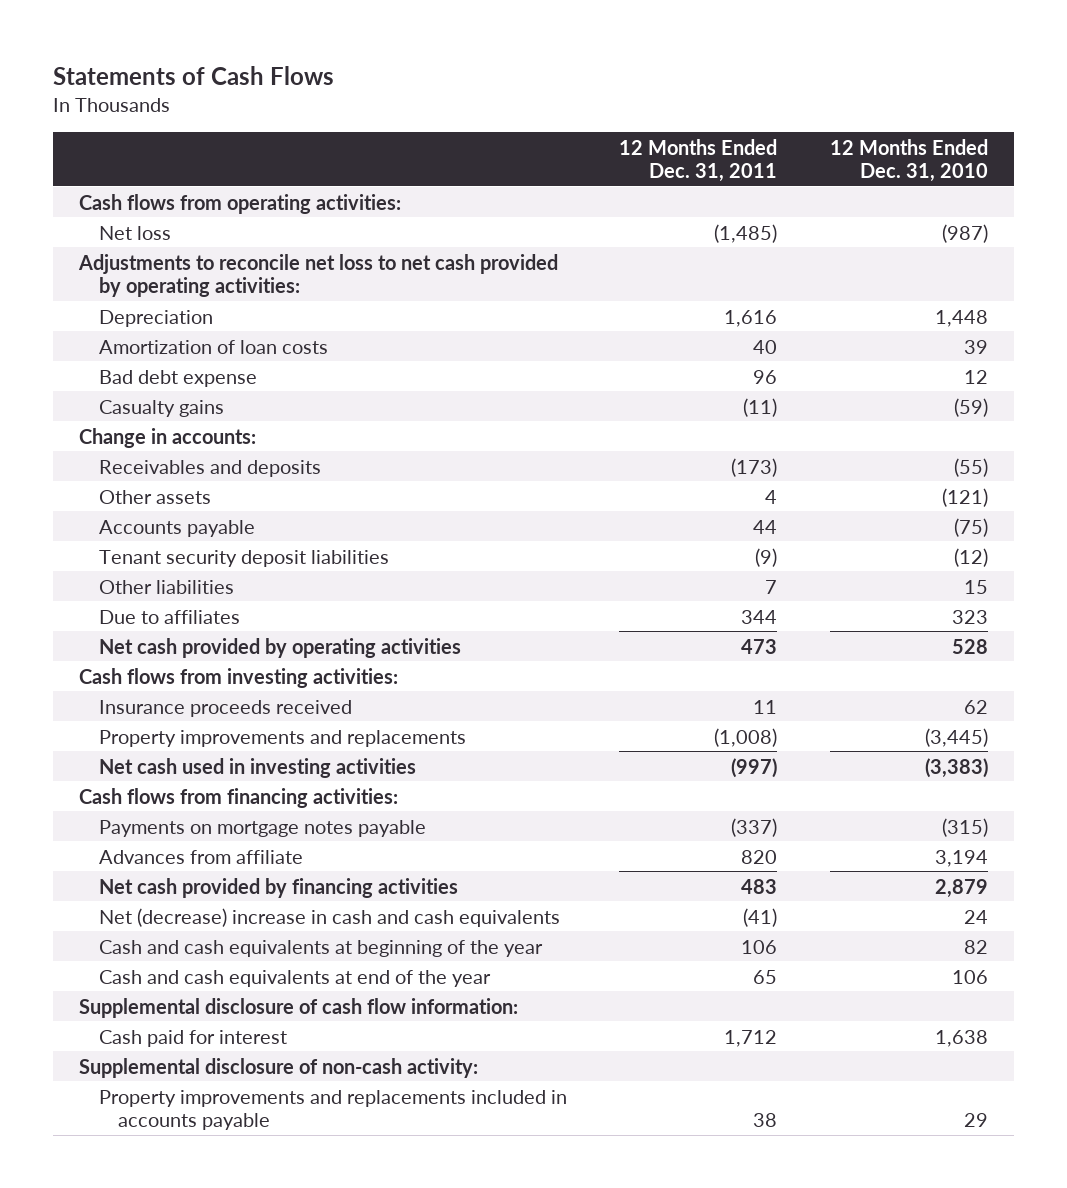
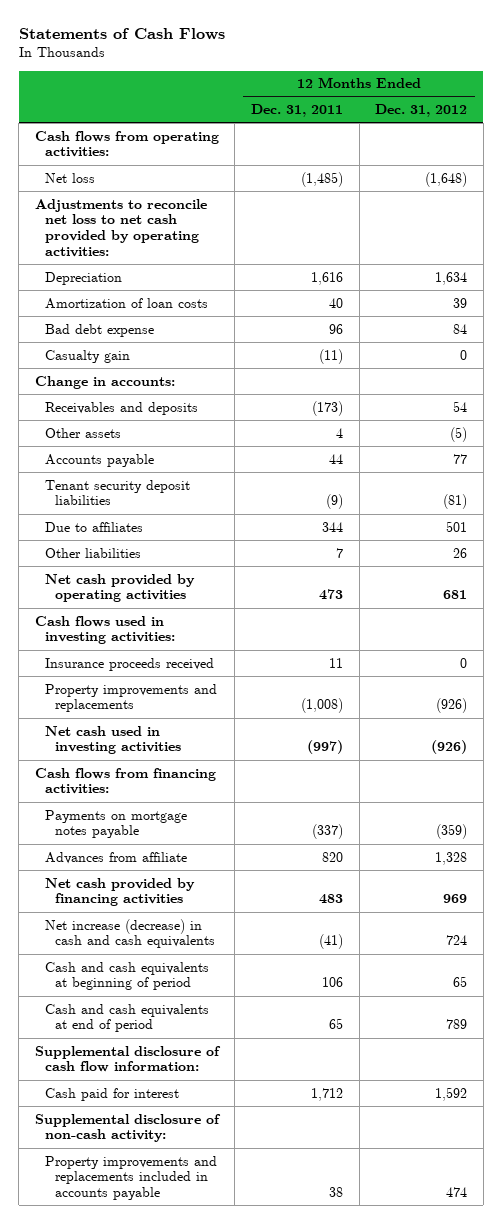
- | 12 Months Ended Dec. 31, 2011 | 12 Months Ended Dec. 31, 2010
+ | 12 Months Ended Dec. 31, 2011 | 12 Months Ended Dec. 31, 2012
- Casualty gains | (11) | (59)
+ Casualty gain | (11) | 0
moved down: Other liabilities | 7 | 26
- Cash flows from investing activities:
+ Cash flows used in investing activities:
- Net (decrease) increase in cash and cash equivalents | (41) | 24
- Cash and cash equivalents at beginning of the year | 106 | 82
- Cash and cash equivalents at end of the year | 65 | 106
+ Net increase (decrease) in cash and cash equivalents | (41) | 724
+ Cash and cash equivalents at beginning of period | 106 | 65
+ Cash and cash equivalents at end of period | 65 | 789

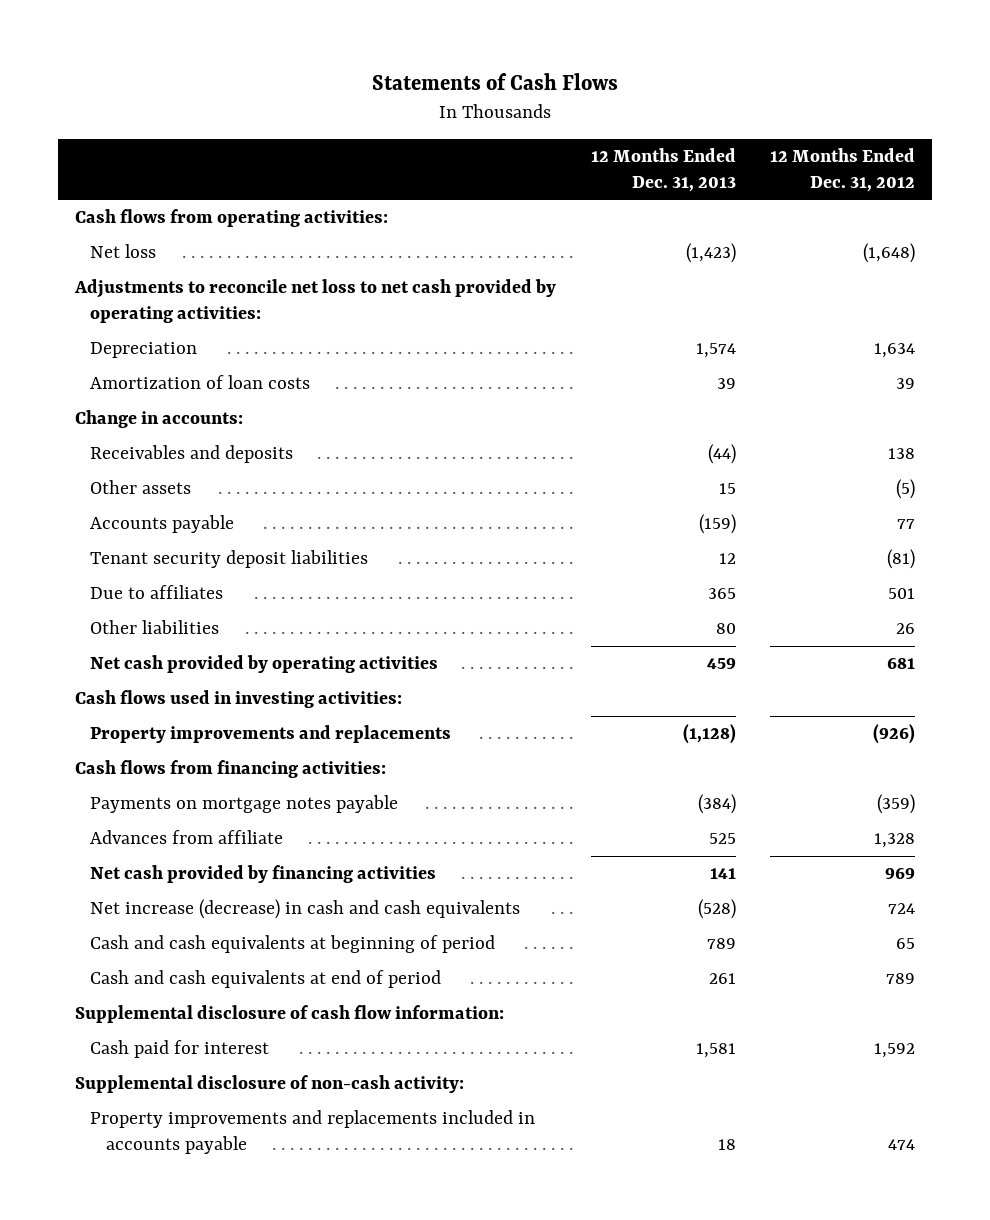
- | 12 Months Ended Dec. 31, 2011 | 12 Months Ended Dec. 31, 2012
+ | 12 Months Ended Dec. 31, 2013 | 12 Months Ended Dec. 31, 2012
- Bad debt expense | 96 | 84
- Casualty gain | (11) | 0
- Receivables and deposits | (173) | 54
+ Receivables and deposits | (44) | 138
- Insurance proceeds received | 11 | 0
- Net cash used in investing activities | (997) | (926)

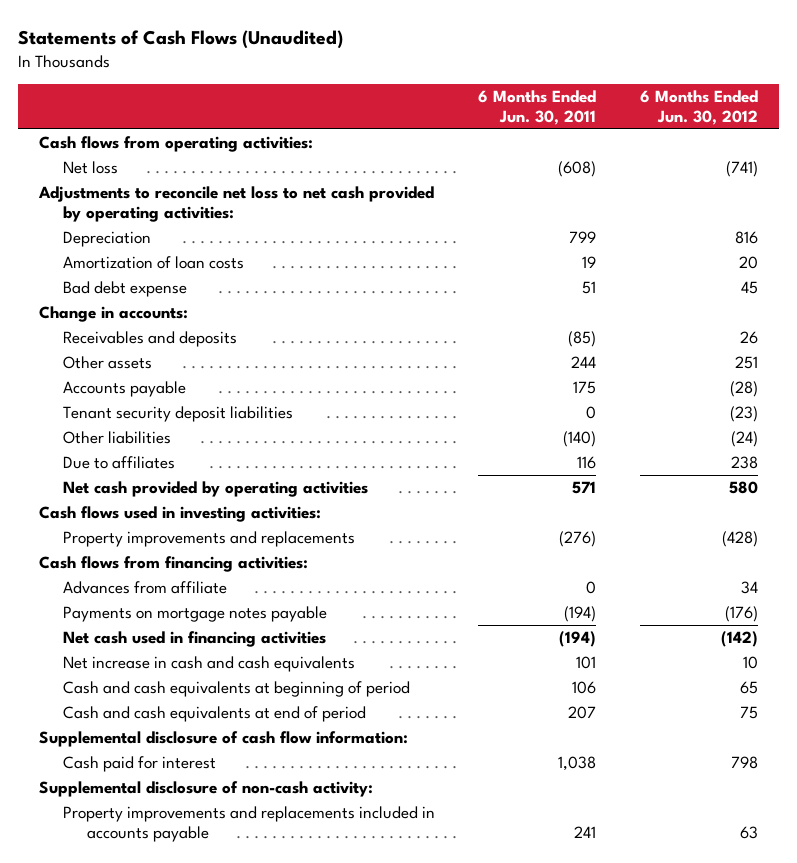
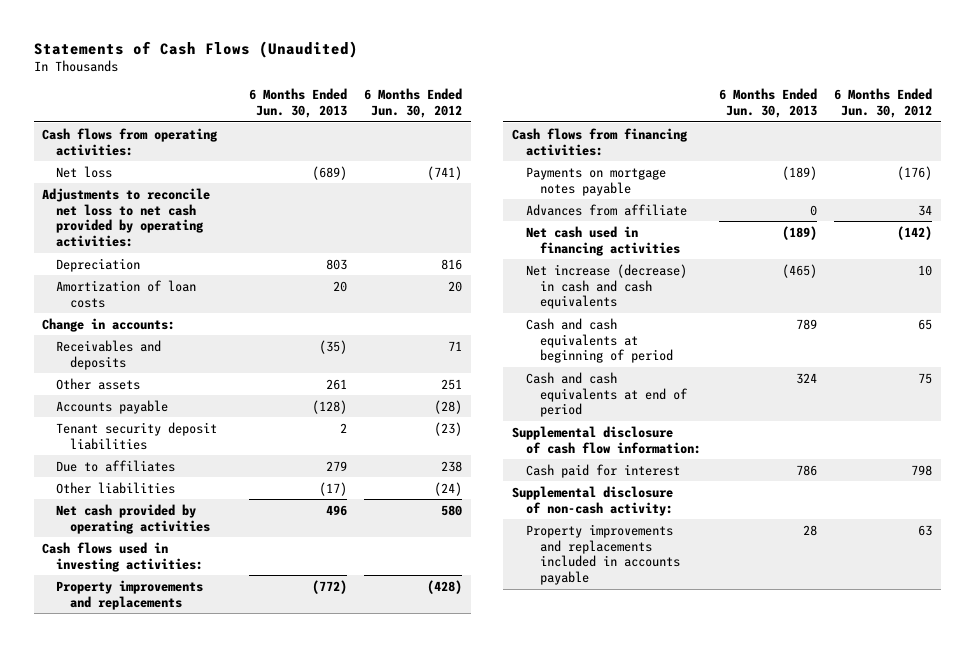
- | 6 Months Ended Jun. 30, 2011 | 6 Months Ended Jun. 30, 2012
+ | 6 Months Ended Jun. 30, 2013 | 6 Months Ended Jun. 30, 2012
- Bad debt expense | 51 | 45
- Receivables and deposits | (85) | 26
+ Receivables and deposits | (35) | 71
moved down: Other liabilities | (17) | (24)
moved down: Advances from affiliate | 0 | 34
- Net increase in cash and cash equivalents | 101 | 10
+ Net increase (decrease) in cash and cash equivalents | (465) | 10

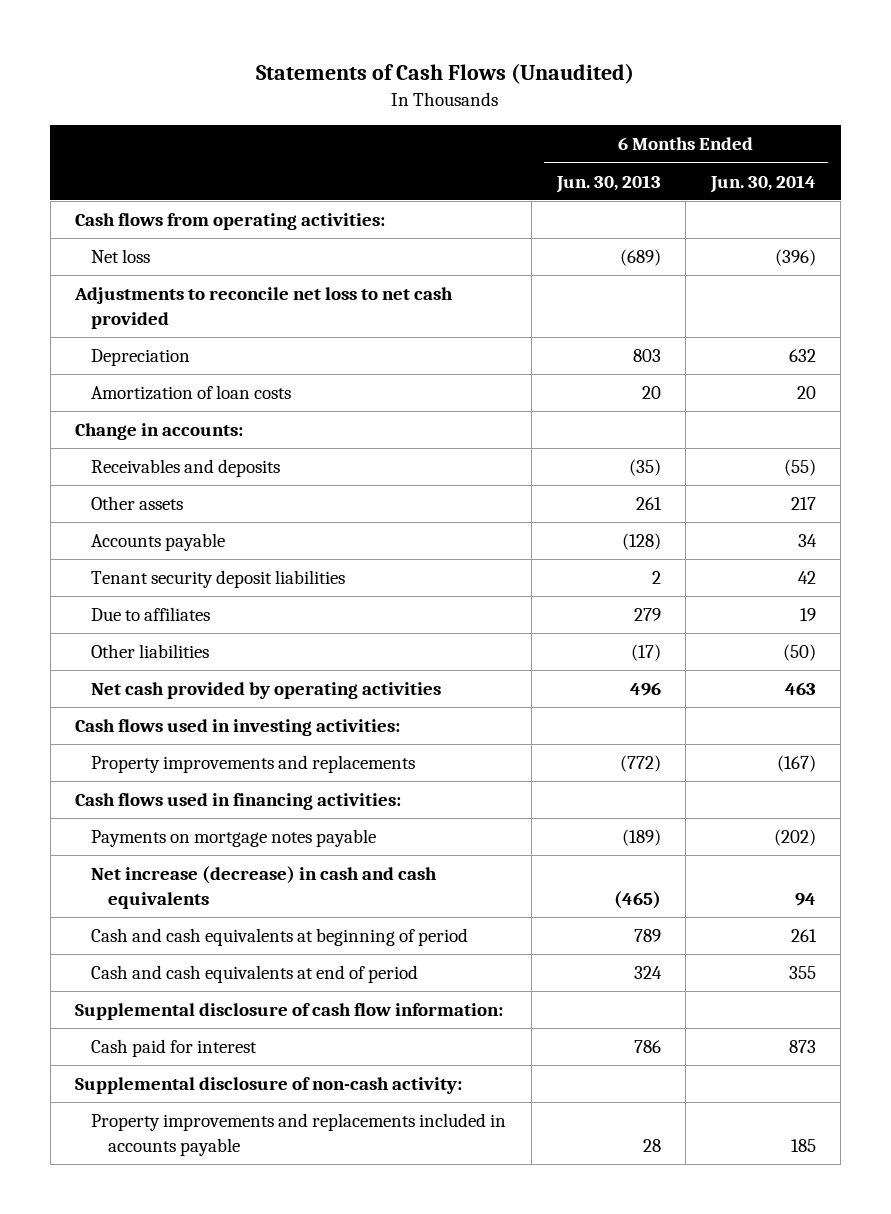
- | 6 Months Ended Jun. 30, 2013 | 6 Months Ended Jun. 30, 2012
+ | 6 Months Ended Jun. 30, 2013 | 6 Months Ended Jun. 30, 2014
- Adjustments to reconcile net loss to net cash provided by operating activities:
+ Adjustments to reconcile net loss to net cash provided
- Cash flows from financing activities:
+ Cash flows used in financing activities:
- Advances from affiliate | 0 | 34
- Net cash used in financing activities | (189) | (142)

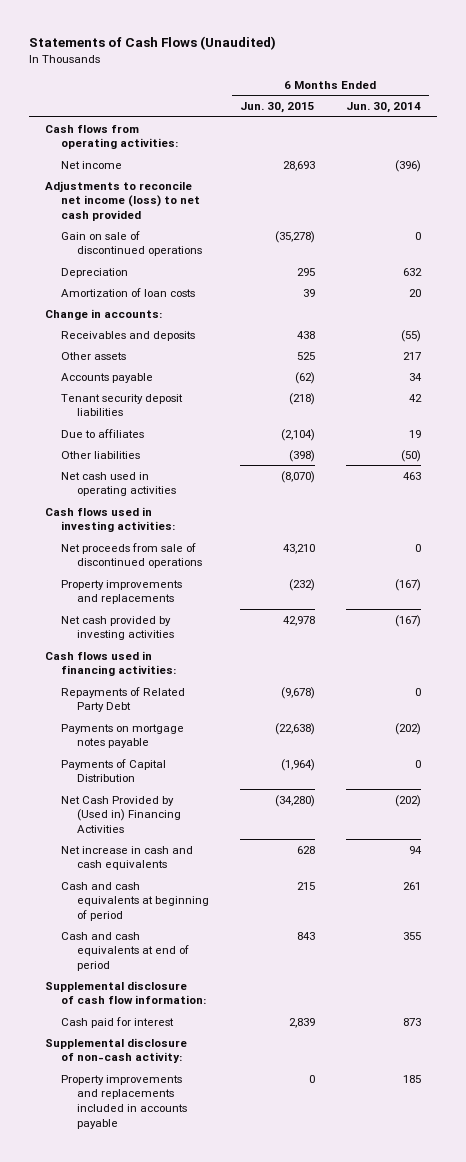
- | 6 Months Ended Jun. 30, 2013 | 6 Months Ended Jun. 30, 2014
+ | 6 Months Ended Jun. 30, 2015 | 6 Months Ended Jun. 30, 2014
- Net loss | (689) | (396)
- Adjustments to reconcile net loss to net cash provided
+ Net income | 28,693 | (396)
+ Adjustments to reconcile net income (loss) to net cash provided
+ Gain on sale of discontinued operations | (35,278) | 0
- Net cash provided by operating activities | 496 | 463
+ Net cash used in operating activities | (8,070) | 463
+ Net proceeds from sale of discontinued operations | 43,210 | 0
+ Net cash provided by investing activities | 42,978 | (167)
+ Repayments of Related Party Debt | (9,678) | 0
- Net increase (decrease) in cash and cash equivalents | (465) | 94
+ Payments of Capital Distribution | (1,964) | 0
+ Net Cash Provided by (Used in) Financing Activities | (34,280) | (202)
+ Net increase in cash and cash equivalents | 628 | 94

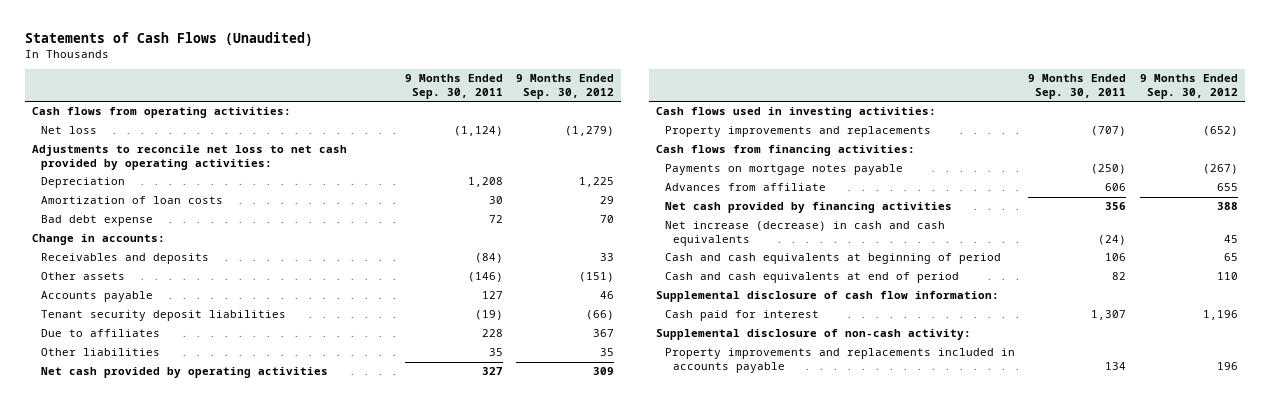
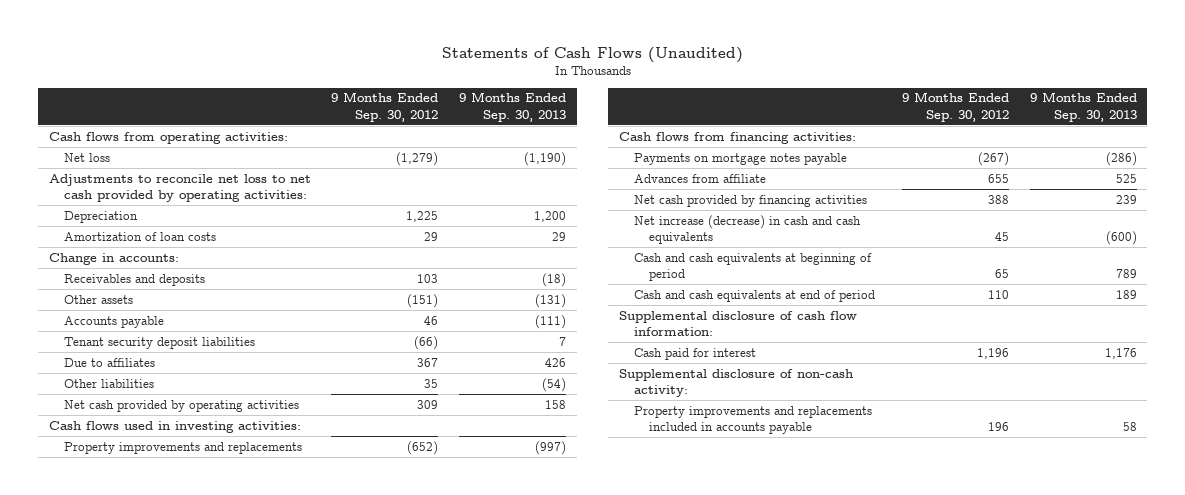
- | 9 Months Ended Sep. 30, 2011 | 9 Months Ended Sep. 30, 2012
+ | 9 Months Ended Sep. 30, 2012 | 9 Months Ended Sep. 30, 2013
- Bad debt expense | 72 | 70
- Receivables and deposits | (84) | 33
+ Receivables and deposits | 103 | (18)

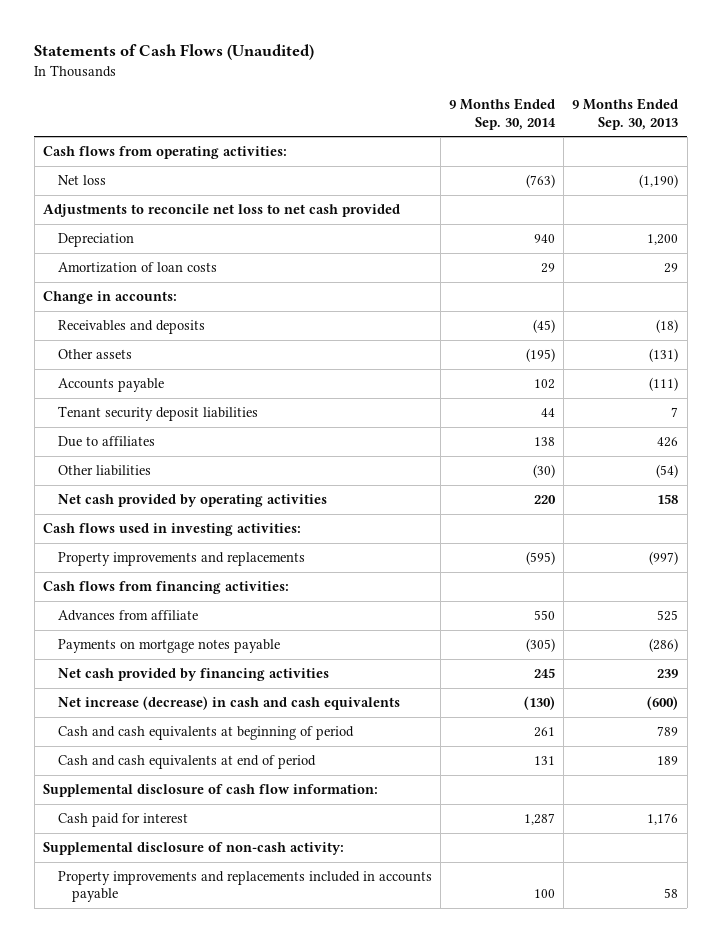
- | 9 Months Ended Sep. 30, 2012 | 9 Months Ended Sep. 30, 2013
+ | 9 Months Ended Sep. 30, 2014 | 9 Months Ended Sep. 30, 2013
- Adjustments to reconcile net loss to net cash provided by operating activities:
+ Adjustments to reconcile net loss to net cash provided
moved down: Payments on mortgage notes payable | (305) | (286)

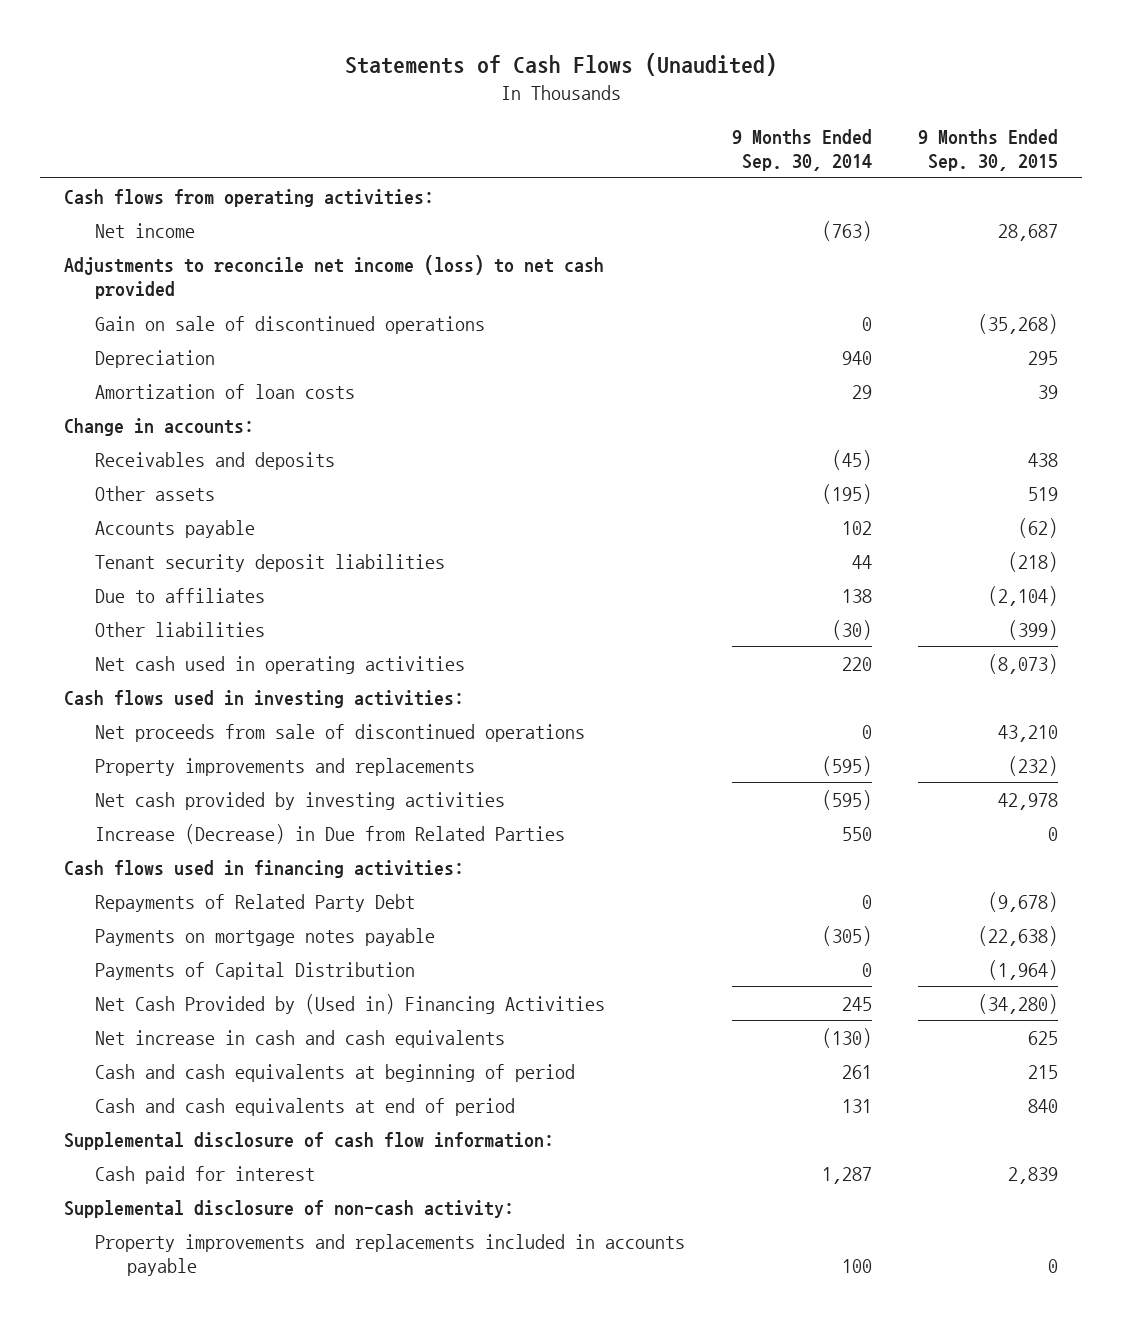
- | 9 Months Ended Sep. 30, 2014 | 9 Months Ended Sep. 30, 2013
+ | 9 Months Ended Sep. 30, 2014 | 9 Months Ended Sep. 30, 2015
- Net loss | (763) | (1,190)
- Adjustments to reconcile net loss to net cash provided
+ Net income | (763) | 28,687
+ Adjustments to reconcile net income (loss) to net cash provided
+ Gain on sale of discontinued operations | 0 | (35,268)
- Net cash provided by operating activities | 220 | 158
+ Net cash used in operating activities | 220 | (8,073)
+ Net proceeds from sale of discontinued operations | 0 | 43,210
- Cash flows from financing activities:
- Advances from affiliate | 550 | 525
+ Net cash provided by investing activities | (595) | 42,978
+ Increase (Decrease) in Due from Related Parties | 550 | 0
+ Cash flows used in financing activities:
+ Repayments of Related Party Debt | 0 | (9,678)
- Net cash provided by financing activities | 245 | 239
- Net increase (decrease) in cash and cash equivalents | (130) | (600)
+ Payments of Capital Distribution | 0 | (1,964)
+ Net Cash Provided by (Used in) Financing Activities | 245 | (34,280)
+ Net increase in cash and cash equivalents | (130) | 625

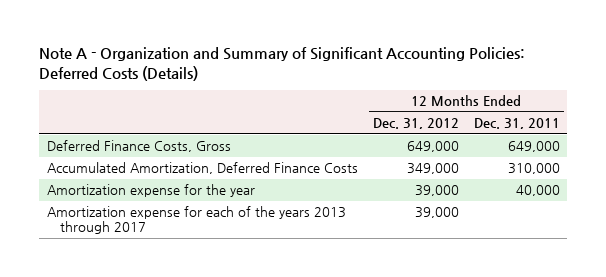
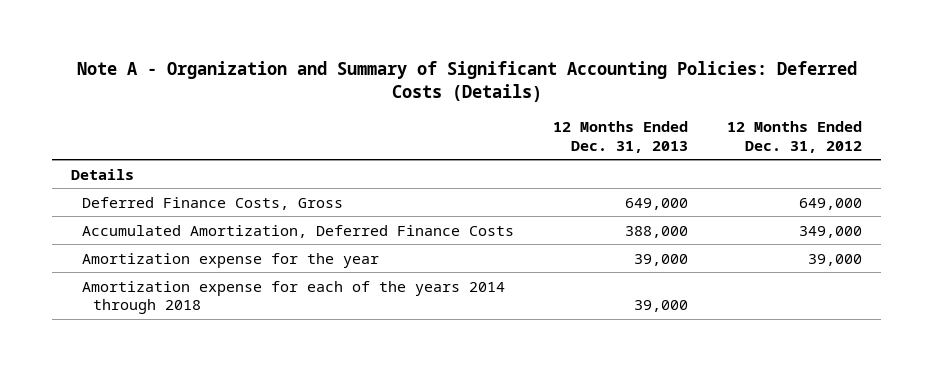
- | 12 Months Ended Dec. 31, 2012 | 12 Months Ended Dec. 31, 2011
+ | 12 Months Ended Dec. 31, 2013 | 12 Months Ended Dec. 31, 2012
+ Details
- Amortization expense for each of the years 2013 through 2017 | 39,000 |
+ Amortization expense for each of the years 2014 through 2018 | 39,000 |

